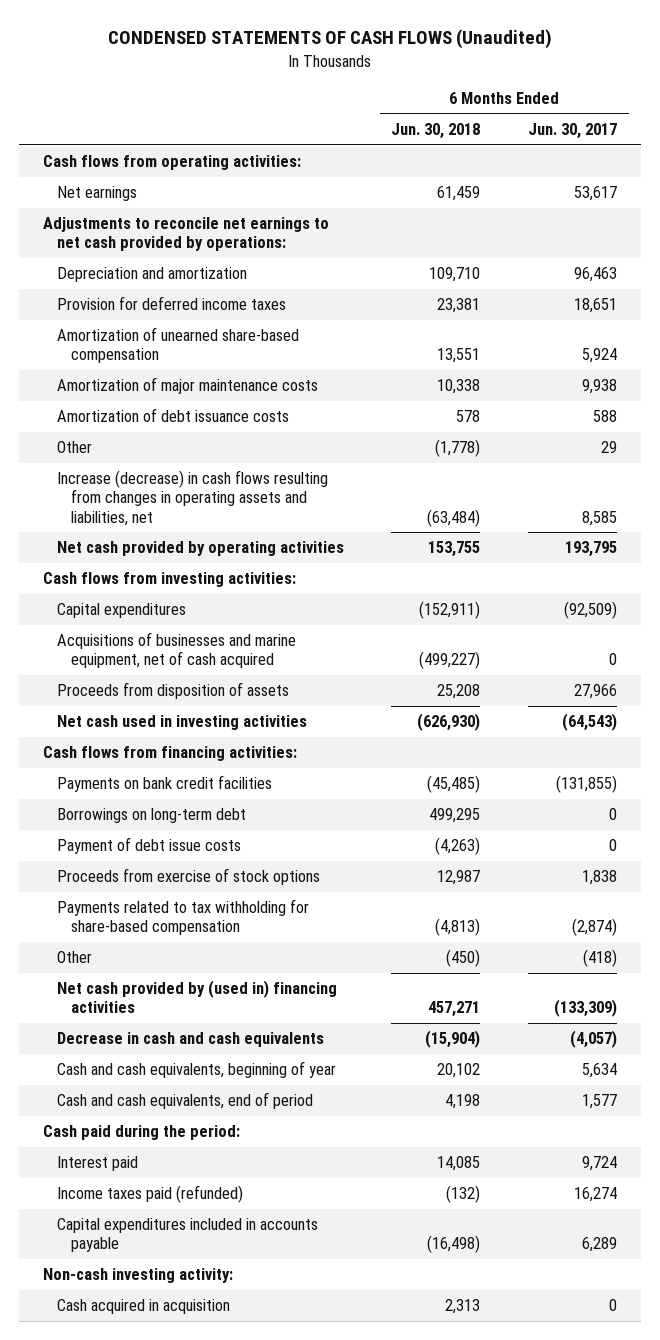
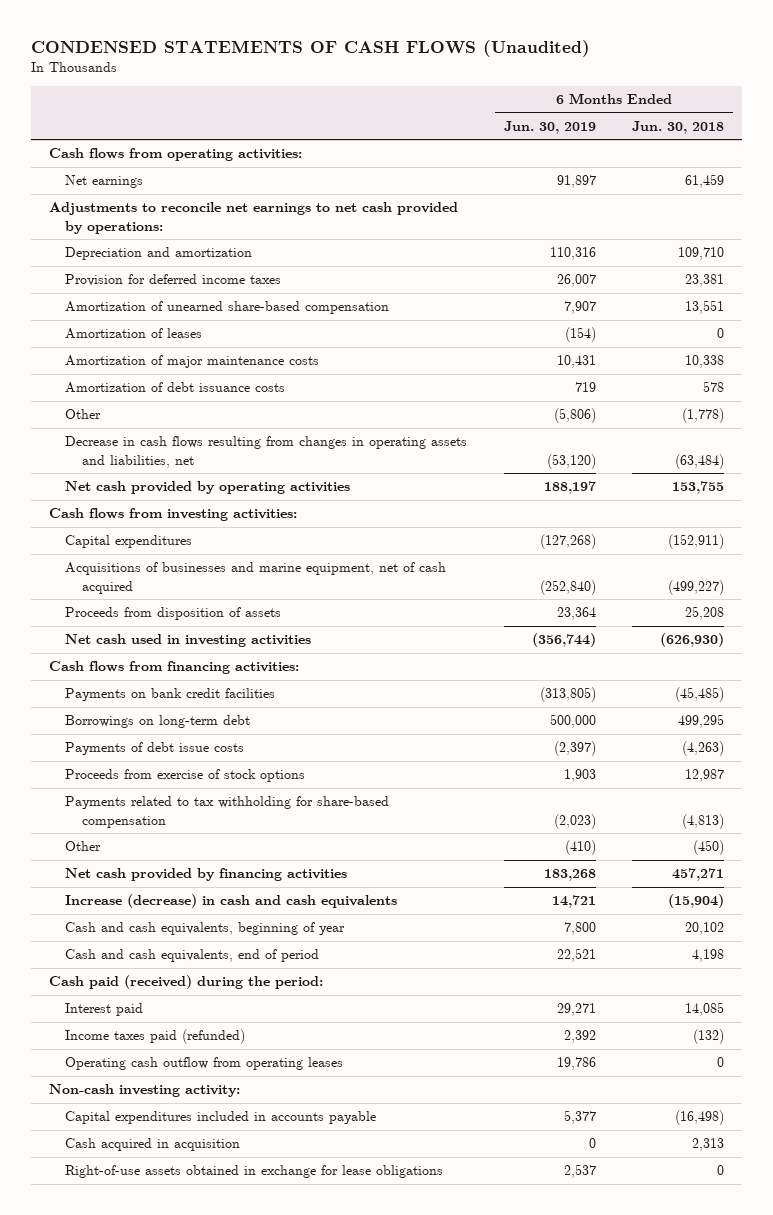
- | 6 Months Ended Jun. 30, 2018 | 6 Months Ended Jun. 30, 2017
+ | 6 Months Ended Jun. 30, 2019 | 6 Months Ended Jun. 30, 2018
+ Amortization of leases | (154) | 0
- Increase (decrease) in cash flows resulting from changes in operating assets and liabilities, net | (63,484) | 8,585
+ Decrease in cash flows resulting from changes in operating assets and liabilities, net | (53,120) | (63,484)
- Payment of debt issue costs | (4,263) | 0
+ Payments of debt issue costs | (2,397) | (4,263)
- Net cash provided by (used in) financing activities | 457,271 | (133,309)
- Decrease in cash and cash equivalents | (15,904) | (4,057)
+ Net cash provided by financing activities | 183,268 | 457,271
+ Increase (decrease) in cash and cash equivalents | 14,721 | (15,904)
- Cash paid during the period:
+ Cash paid (received) during the period:
+ Operating cash outflow from operating leases | 19,786 | 0
moved down: Capital expenditures included in accounts payable | 5,377 | (16,498)
+ Right-of-use assets obtained in exchange for lease obligations | 2,537 | 0

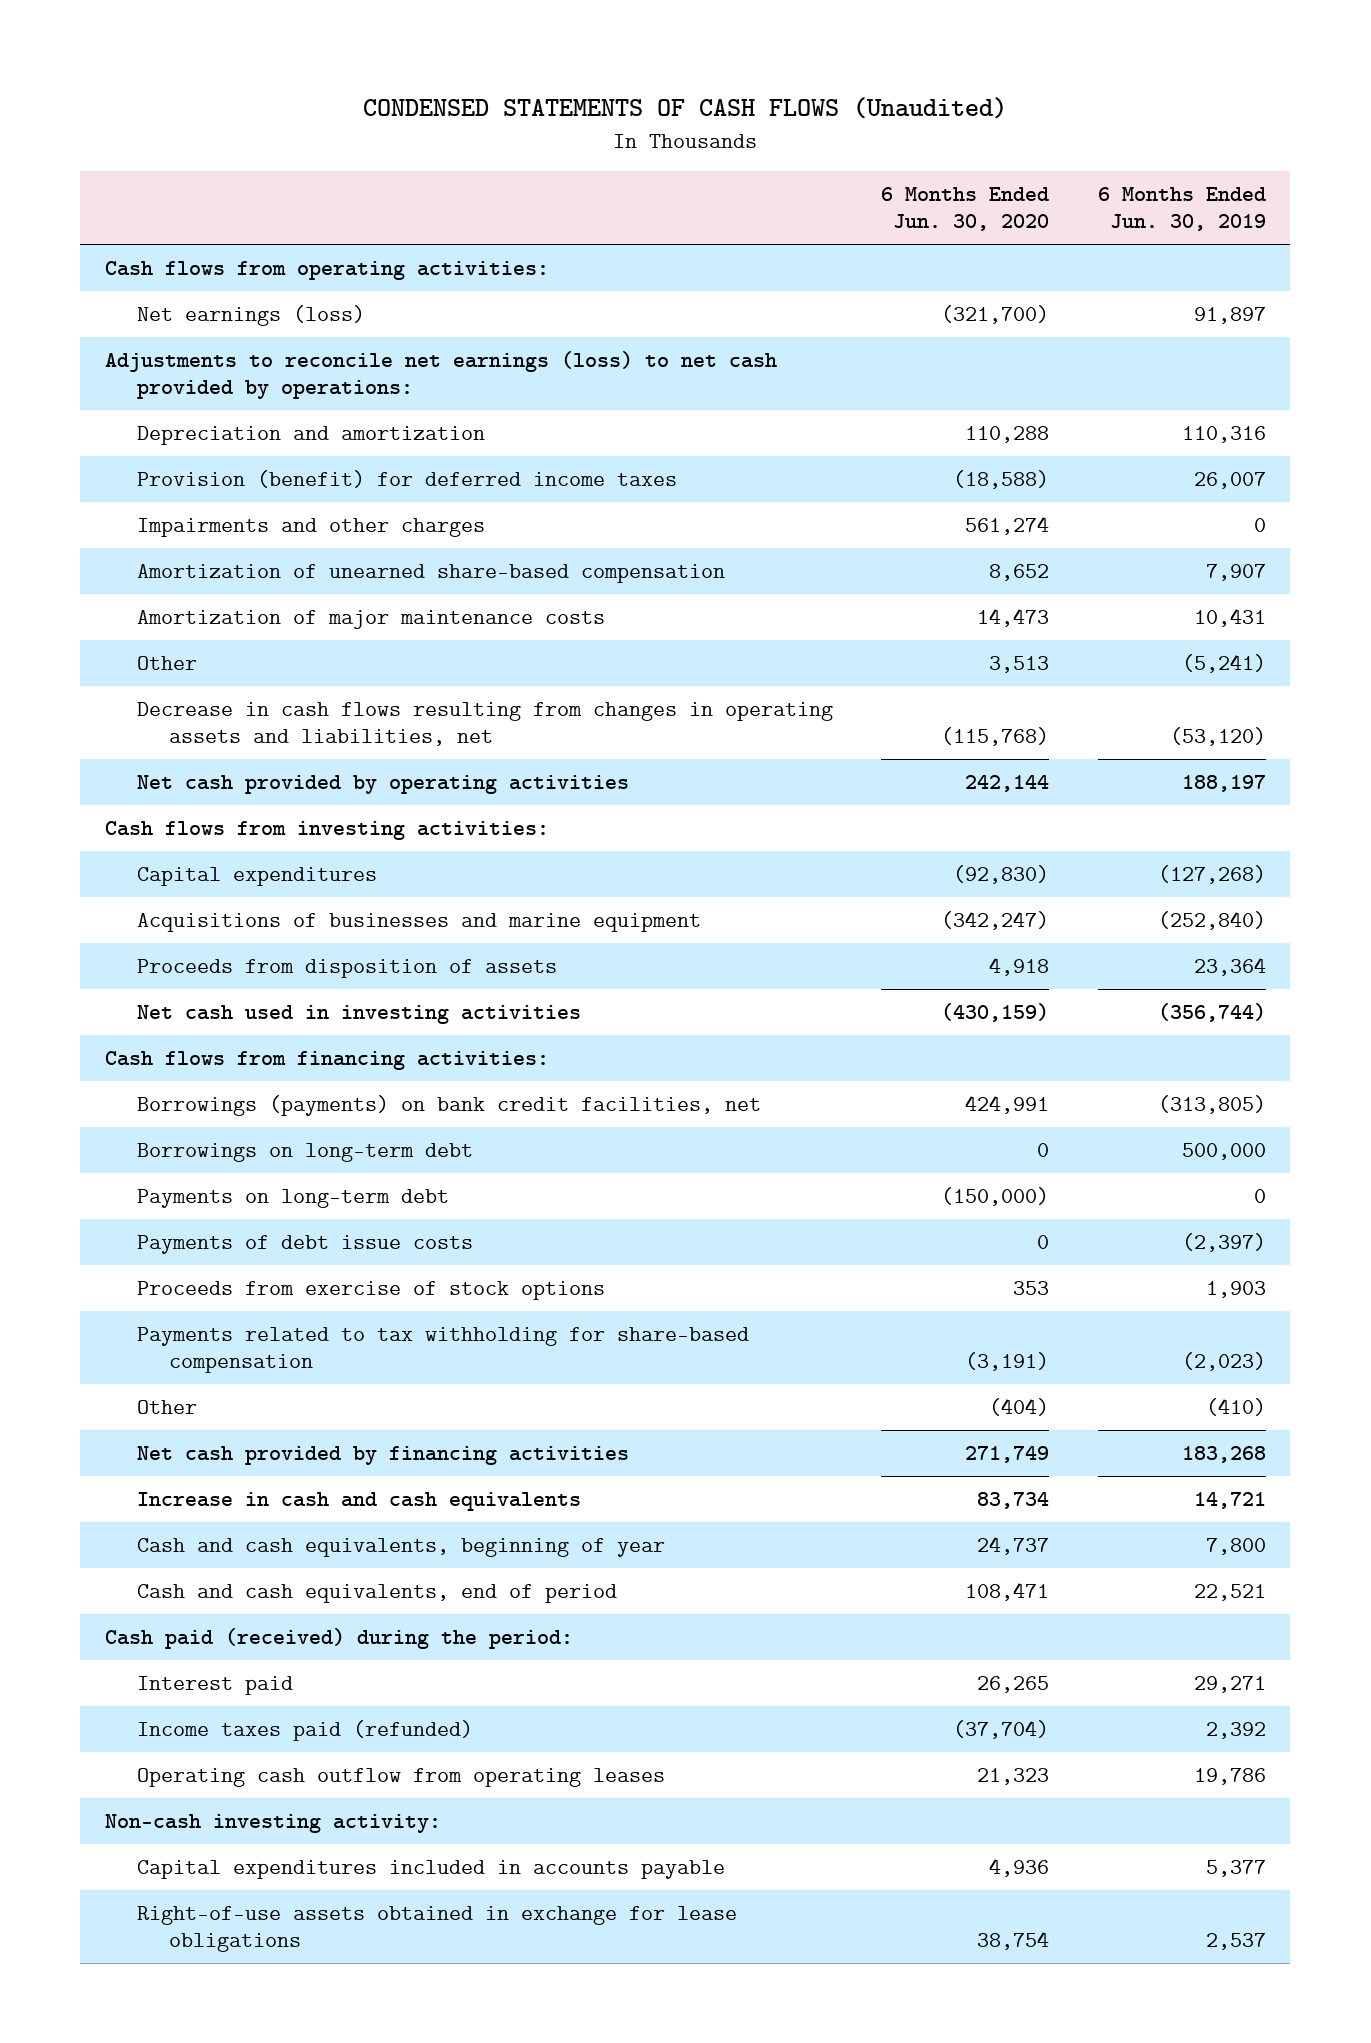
- | 6 Months Ended Jun. 30, 2019 | 6 Months Ended Jun. 30, 2018
+ | 6 Months Ended Jun. 30, 2020 | 6 Months Ended Jun. 30, 2019
- Net earnings | 91,897 | 61,459
- Adjustments to reconcile net earnings to net cash provided by operations:
+ Net earnings (loss) | (321,700) | 91,897
+ Adjustments to reconcile net earnings (loss) to net cash provided by operations:
- Provision for deferred income taxes | 26,007 | 23,381
+ Provision (benefit) for deferred income taxes | (18,588) | 26,007
+ Impairments and other charges | 561,274 | 0
- Amortization of leases | (154) | 0
- Amortization of debt issuance costs | 719 | 578
- Other | (5,806) | (1,778)
+ Other | 3,513 | (5,241)
- Acquisitions of businesses and marine equipment, net of cash acquired | (252,840) | (499,227)
+ Acquisitions of businesses and marine equipment | (342,247) | (252,840)
- Payments on bank credit facilities | (313,805) | (45,485)
+ Borrowings (payments) on bank credit facilities, net | 424,991 | (313,805)
+ Payments on long-term debt | (150,000) | 0
- Increase (decrease) in cash and cash equivalents | 14,721 | (15,904)
+ Increase in cash and cash equivalents | 83,734 | 14,721
- Cash acquired in acquisition | 0 | 2,313

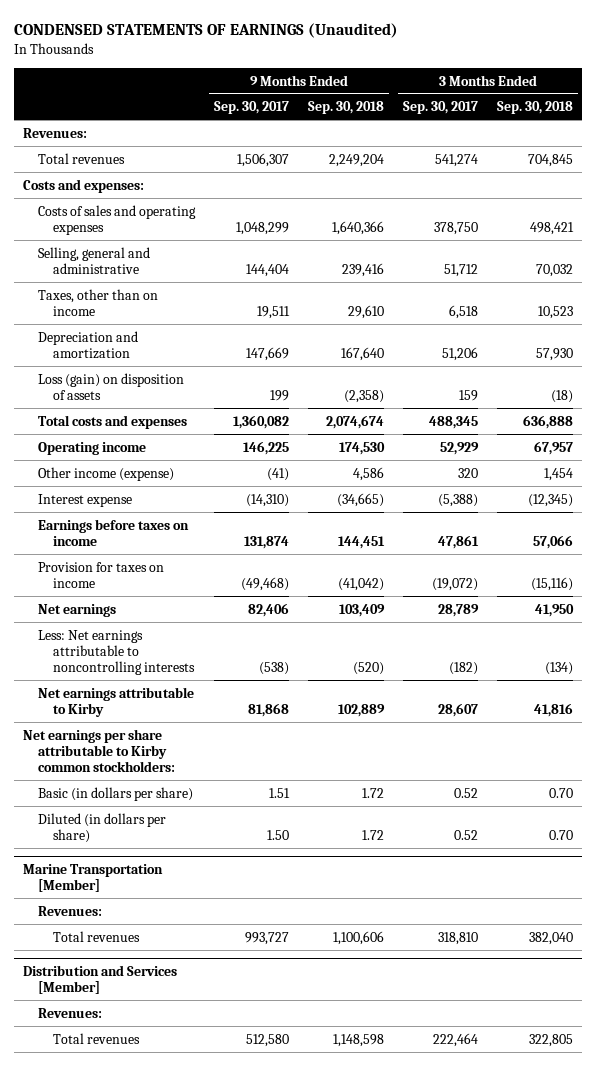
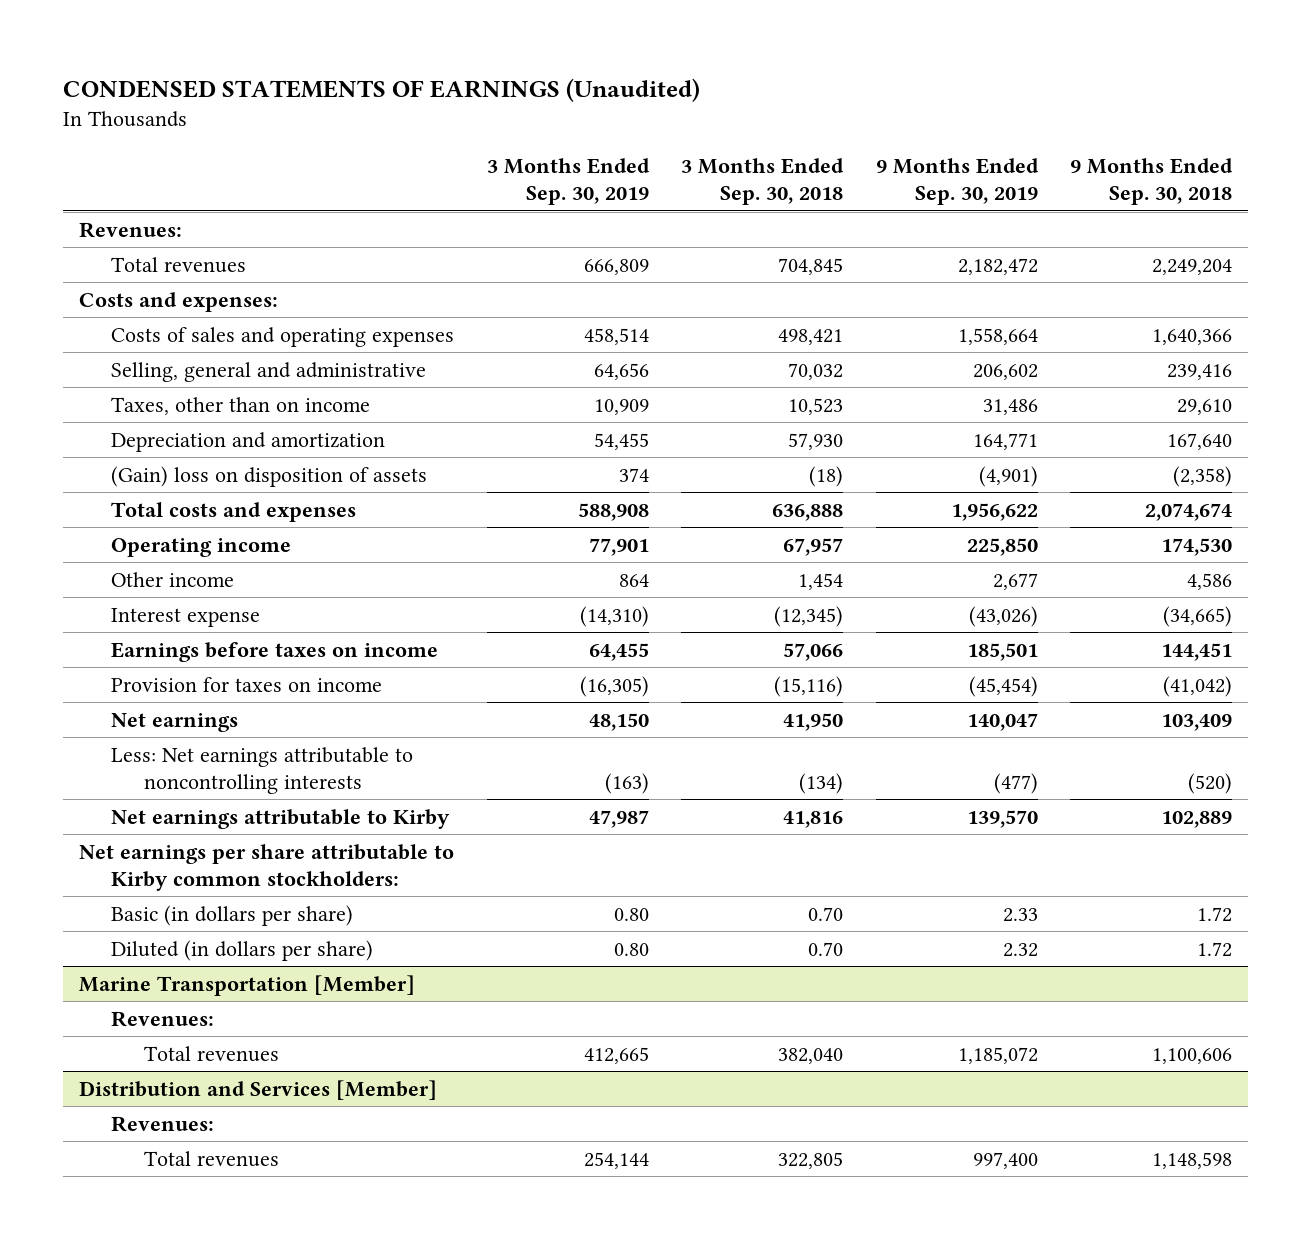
- | 9 Months Ended Sep. 30, 2017 | 9 Months Ended Sep. 30, 2018 | 3 Months Ended Sep. 30, 2017 | 3 Months Ended Sep. 30, 2018
+ | 3 Months Ended Sep. 30, 2019 | 3 Months Ended Sep. 30, 2018 | 9 Months Ended Sep. 30, 2019 | 9 Months Ended Sep. 30, 2018
- Loss (gain) on disposition of assets | 199 | (2,358) | 159 | (18)
+ (Gain) loss on disposition of assets | 374 | (18) | (4,901) | (2,358)
- Other income (expense) | (41) | 4,586 | 320 | 1,454
+ Other income | 864 | 1,454 | 2,677 | 4,586

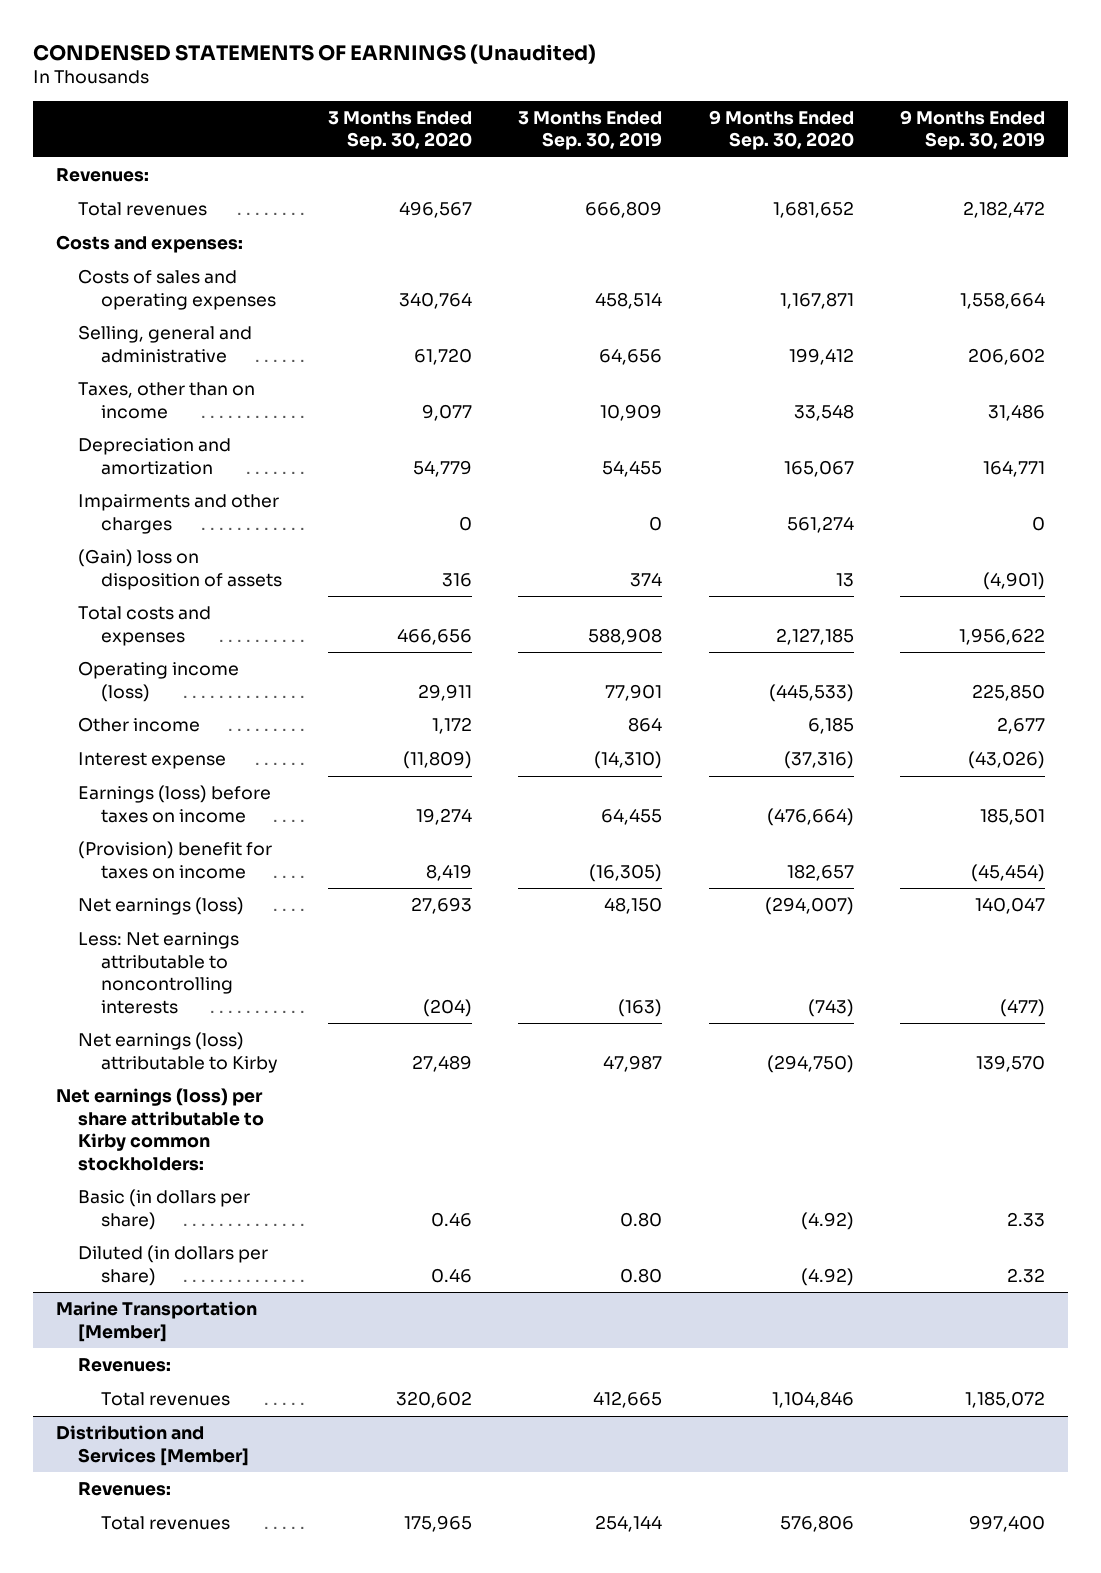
- | 3 Months Ended Sep. 30, 2019 | 3 Months Ended Sep. 30, 2018 | 9 Months Ended Sep. 30, 2019 | 9 Months Ended Sep. 30, 2018
+ | 3 Months Ended Sep. 30, 2020 | 3 Months Ended Sep. 30, 2019 | 9 Months Ended Sep. 30, 2020 | 9 Months Ended Sep. 30, 2019
+ Impairments and other charges | 0 | 0 | 561,274 | 0
- Operating income | 77,901 | 67,957 | 225,850 | 174,530
+ Operating income (loss) | 29,911 | 77,901 | (445,533) | 225,850
- Earnings before taxes on income | 64,455 | 57,066 | 185,501 | 144,451
- Provision for taxes on income | (16,305) | (15,116) | (45,454) | (41,042)
- Net earnings | 48,150 | 41,950 | 140,047 | 103,409
+ Earnings (loss) before taxes on income | 19,274 | 64,455 | (476,664) | 185,501
+ (Provision) benefit for taxes on income | 8,419 | (16,305) | 182,657 | (45,454)
+ Net earnings (loss) | 27,693 | 48,150 | (294,007) | 140,047
- Net earnings attributable to Kirby | 47,987 | 41,816 | 139,570 | 102,889
- Net earnings per share attributable to Kirby common stockholders:
+ Net earnings (loss) attributable to Kirby | 27,489 | 47,987 | (294,750) | 139,570
+ Net earnings (loss) per share attributable to Kirby common stockholders:

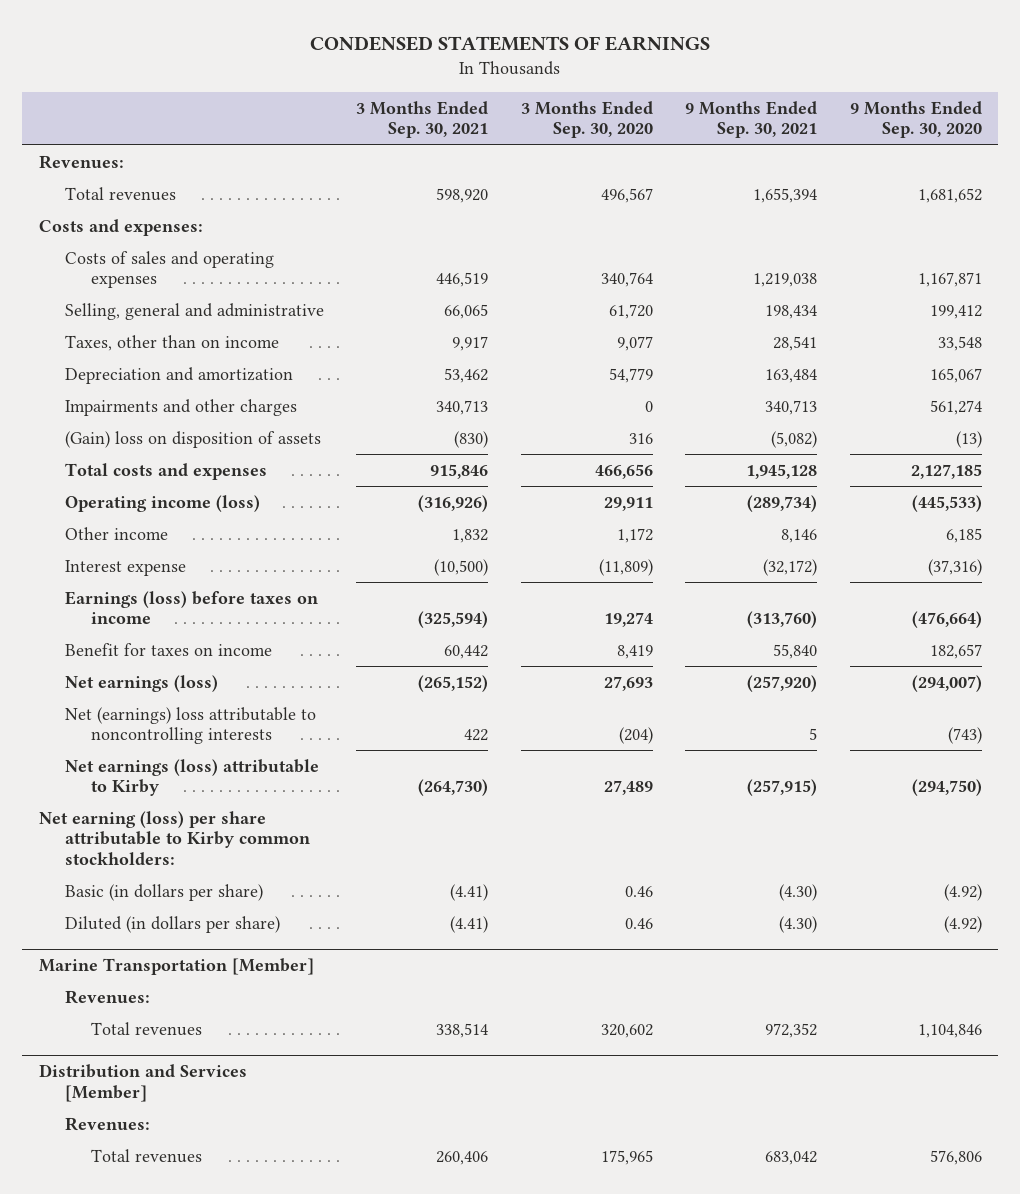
- CONDENSED STATEMENTS OF EARNINGS (Unaudited)
+ CONDENSED STATEMENTS OF EARNINGS
- | 3 Months Ended Sep. 30, 2020 | 3 Months Ended Sep. 30, 2019 | 9 Months Ended Sep. 30, 2020 | 9 Months Ended Sep. 30, 2019
+ | 3 Months Ended Sep. 30, 2021 | 3 Months Ended Sep. 30, 2020 | 9 Months Ended Sep. 30, 2021 | 9 Months Ended Sep. 30, 2020
- (Gain) loss on disposition of assets | 316 | 374 | 13 | (4,901)
+ (Gain) loss on disposition of assets | (830) | 316 | (5,082) | (13)
- (Provision) benefit for taxes on income | 8,419 | (16,305) | 182,657 | (45,454)
+ Benefit for taxes on income | 60,442 | 8,419 | 55,840 | 182,657
- Less: Net earnings attributable to noncontrolling interests | (204) | (163) | (743) | (477)
+ Net (earnings) loss attributable to noncontrolling interests | 422 | (204) | 5 | (743)
- Net earnings (loss) per share attributable to Kirby common stockholders:
+ Net earning (loss) per share attributable to Kirby common stockholders:

